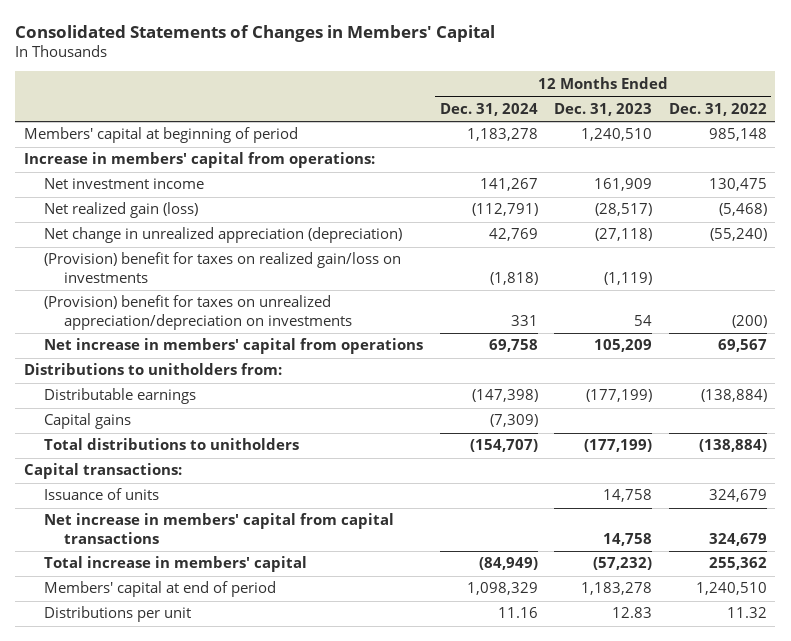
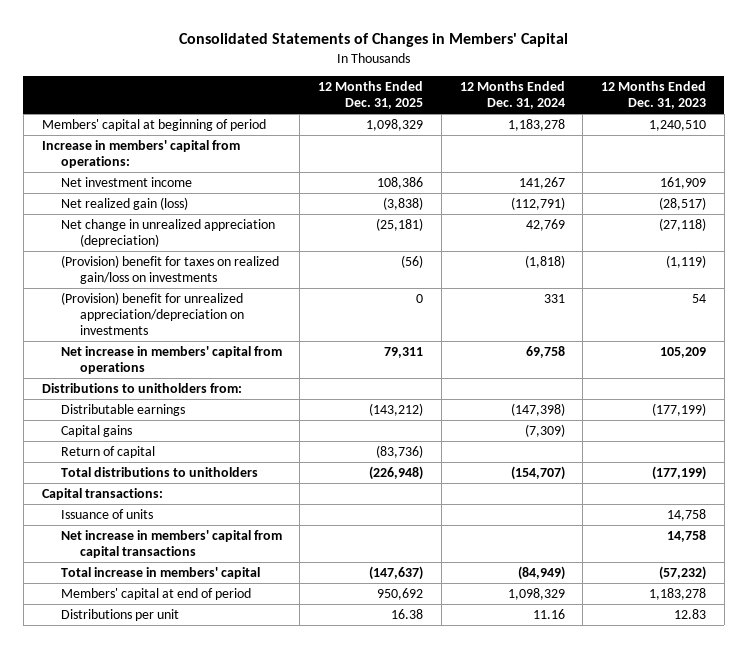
- | 12 Months Ended Dec. 31, 2024 | 12 Months Ended Dec. 31, 2023 | 12 Months Ended Dec. 31, 2022
+ | 12 Months Ended Dec. 31, 2025 | 12 Months Ended Dec. 31, 2024 | 12 Months Ended Dec. 31, 2023
- (Provision) benefit for taxes on unrealized appreciation/depreciation on investments | 331 | 54 | (200)
+ (Provision) benefit for unrealized appreciation/depreciation on investments | 0 | 331 | 54
+ Return of capital | (83,736) | |

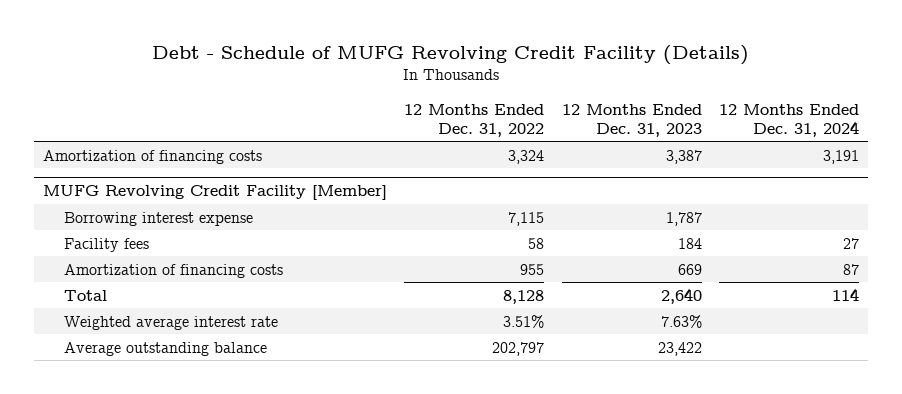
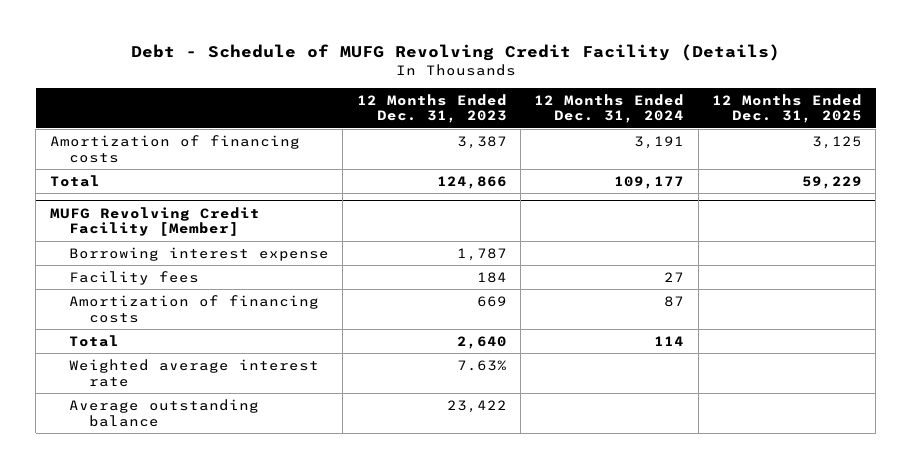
- | 12 Months Ended Dec. 31, 2022 | 12 Months Ended Dec. 31, 2023 | 12 Months Ended Dec. 31, 2024
+ | 12 Months Ended Dec. 31, 2023 | 12 Months Ended Dec. 31, 2024 | 12 Months Ended Dec. 31, 2025
+ Total | 124,866 | 109,177 | 59,229

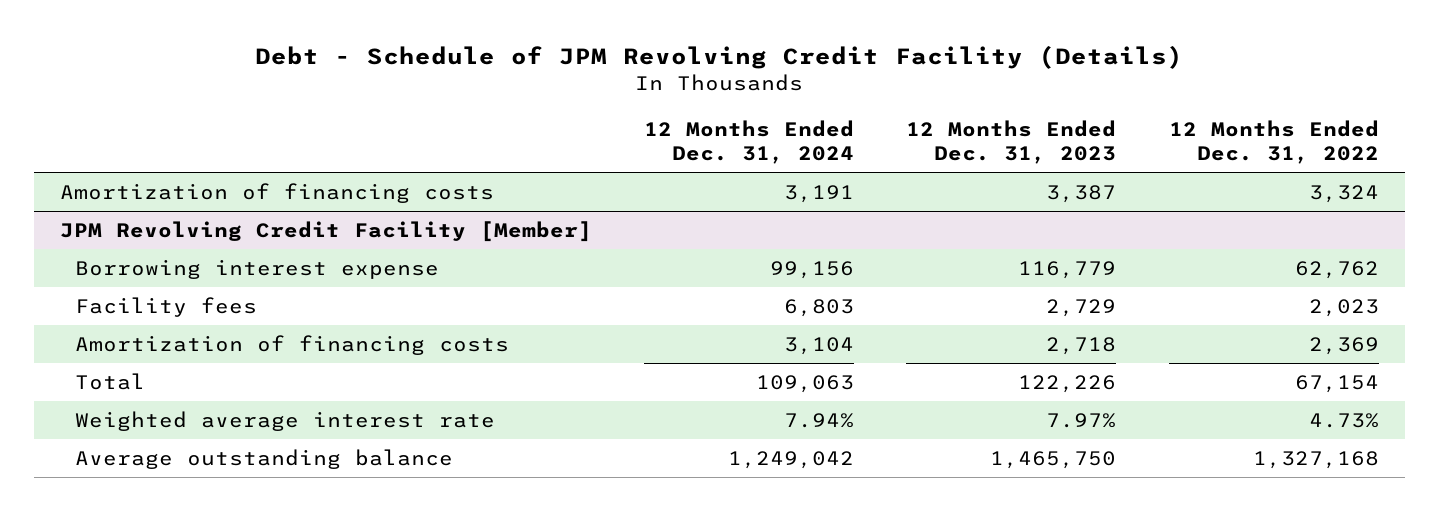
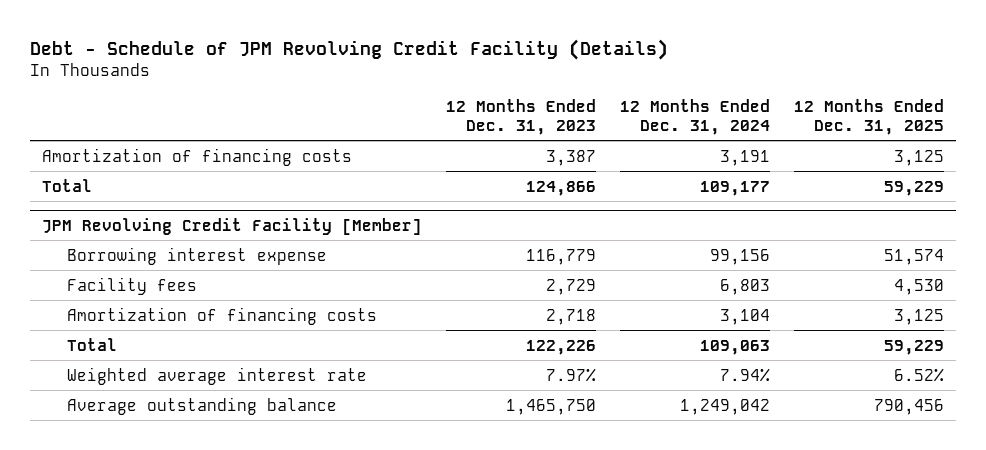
- | 12 Months Ended Dec. 31, 2024 | 12 Months Ended Dec. 31, 2023 | 12 Months Ended Dec. 31, 2022
+ | 12 Months Ended Dec. 31, 2023 | 12 Months Ended Dec. 31, 2024 | 12 Months Ended Dec. 31, 2025
+ Total | 124,866 | 109,177 | 59,229

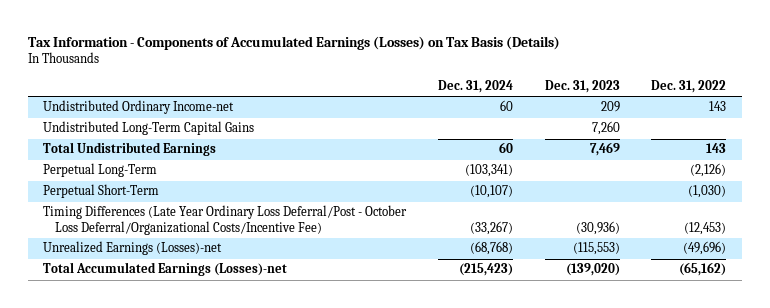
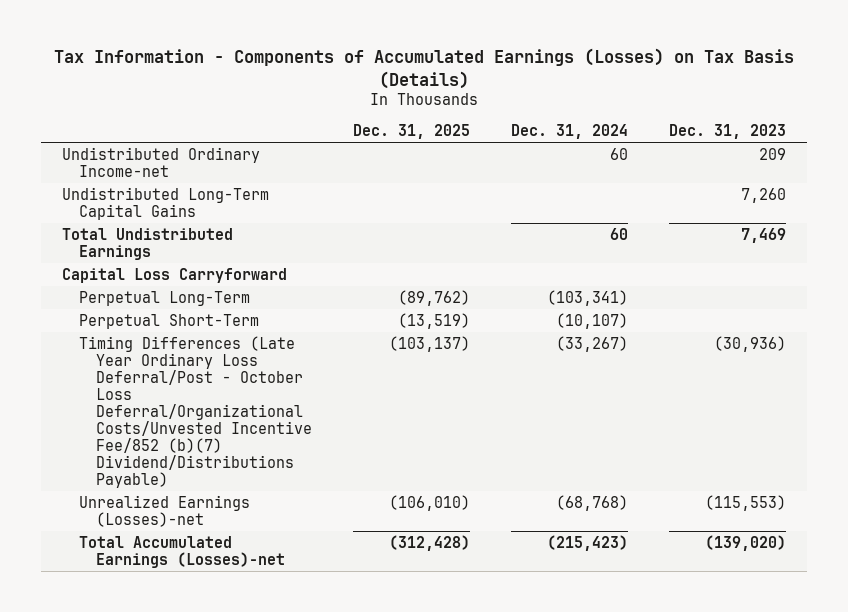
- | Dec. 31, 2024 | Dec. 31, 2023 | Dec. 31, 2022
+ | Dec. 31, 2025 | Dec. 31, 2024 | Dec. 31, 2023
+ Capital Loss Carryforward
- Timing Differences (Late Year Ordinary Loss Deferral/Post - October Loss Deferral/Organizational Costs/Incentive Fee) | (33,267) | (30,936) | (12,453)
+ Timing Differences (Late Year Ordinary Loss Deferral/Post - October Loss Deferral/Organizational Costs/Unvested Incentive Fee/852 (b)(7) Dividend/Distributions Payable) | (103,137) | (33,267) | (30,936)

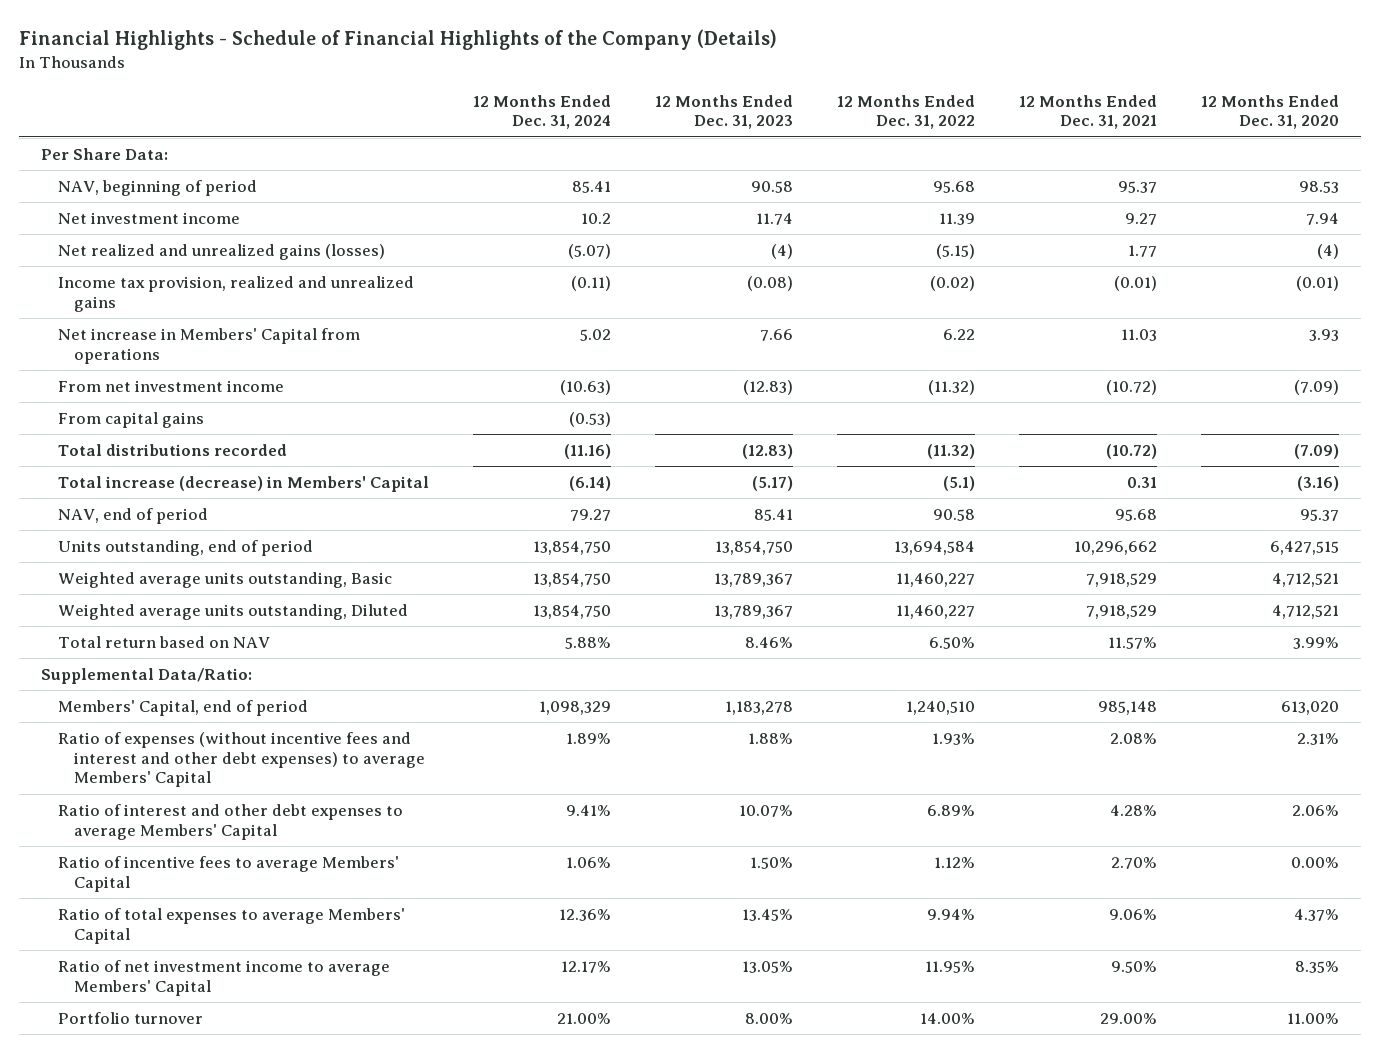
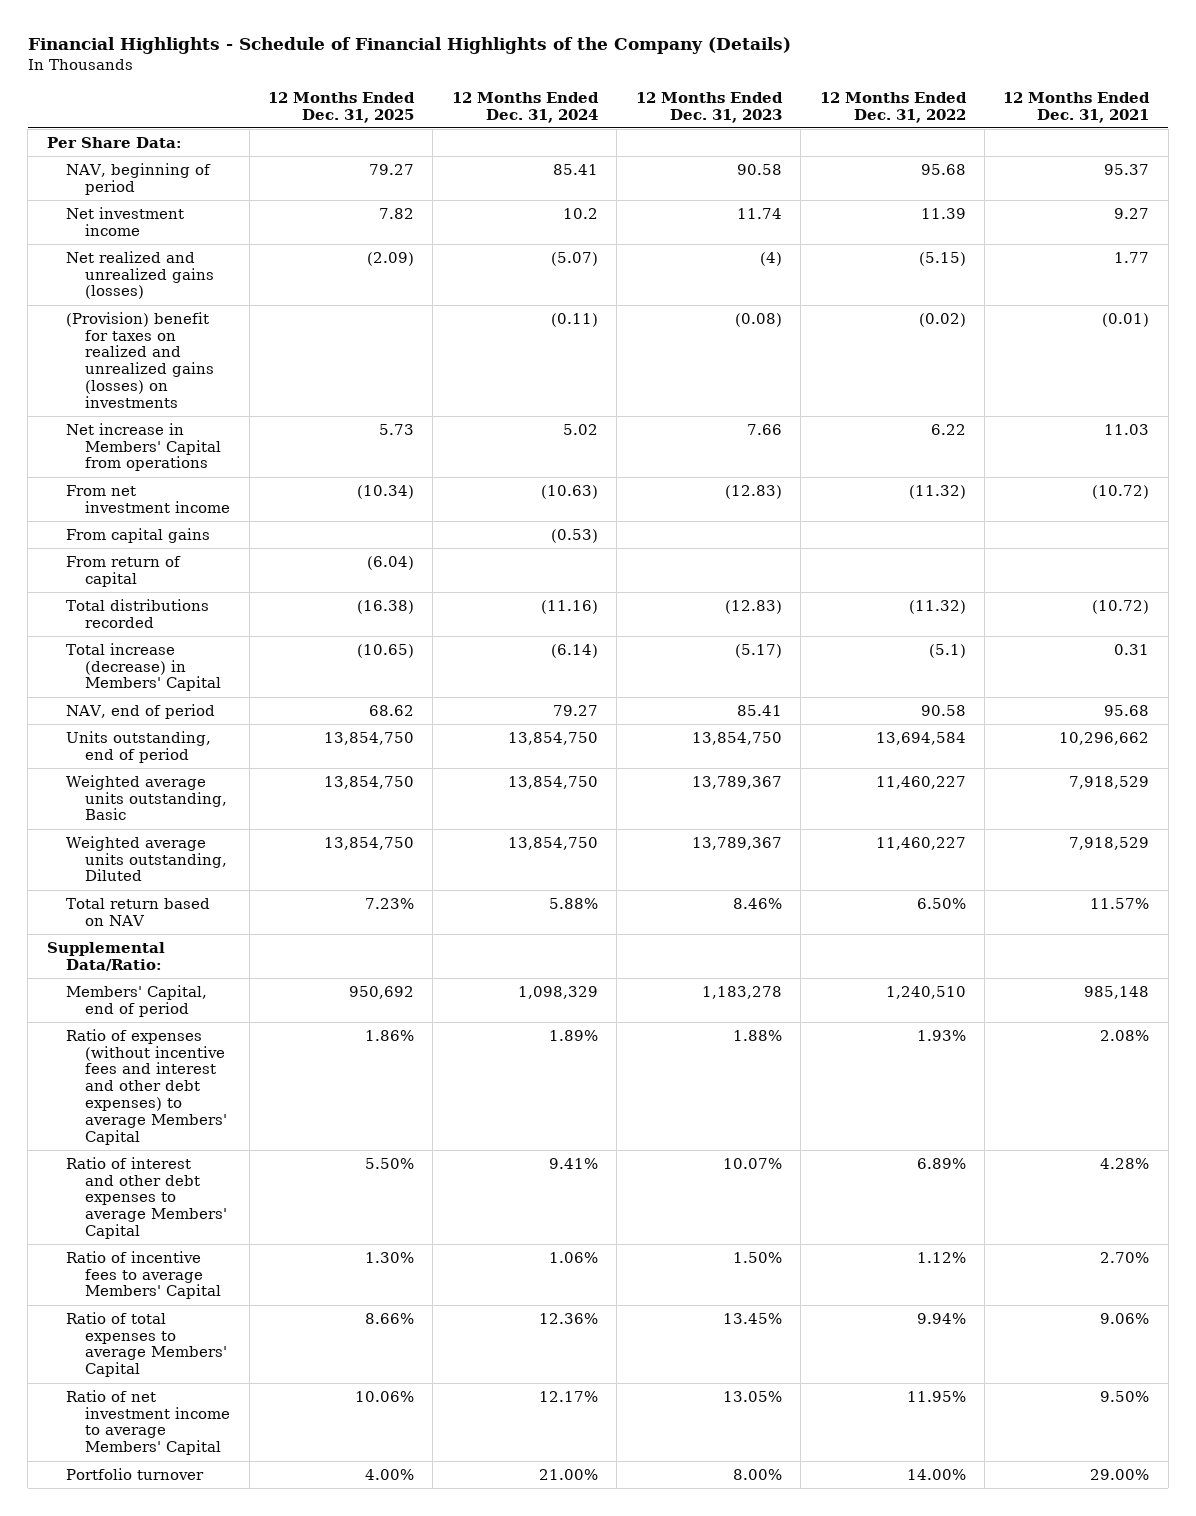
- | 12 Months Ended Dec. 31, 2024 | 12 Months Ended Dec. 31, 2023 | 12 Months Ended Dec. 31, 2022 | 12 Months Ended Dec. 31, 2021 | 12 Months Ended Dec. 31, 2020
+ | 12 Months Ended Dec. 31, 2025 | 12 Months Ended Dec. 31, 2024 | 12 Months Ended Dec. 31, 2023 | 12 Months Ended Dec. 31, 2022 | 12 Months Ended Dec. 31, 2021
- Income tax provision, realized and unrealized gains | (0.11) | (0.08) | (0.02) | (0.01) | (0.01)
+ (Provision) benefit for taxes on realized and unrealized gains (losses) on investments | | (0.11) | (0.08) | (0.02) | (0.01)
+ From return of capital | (6.04) | | | |

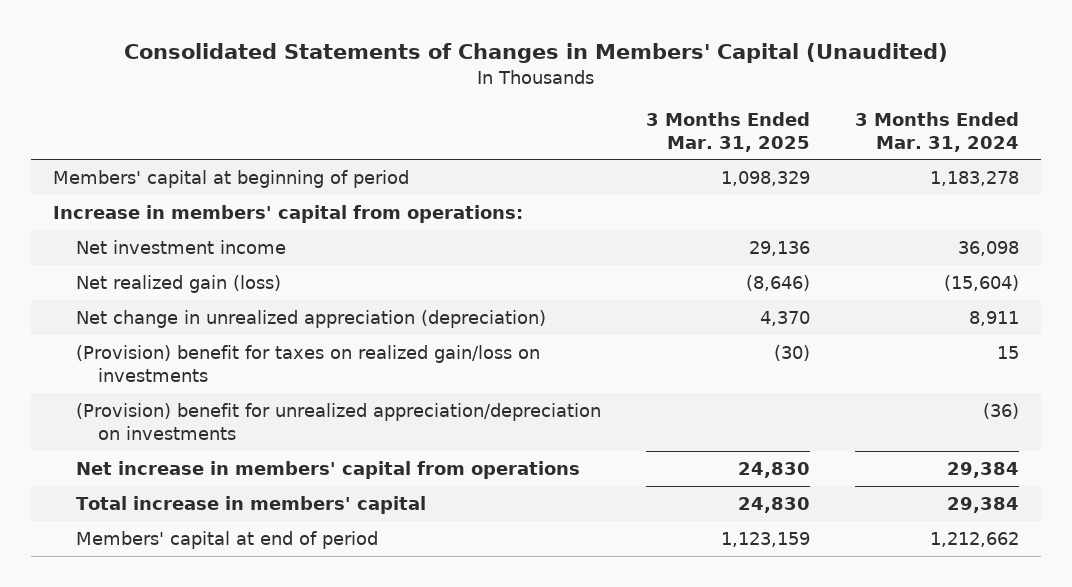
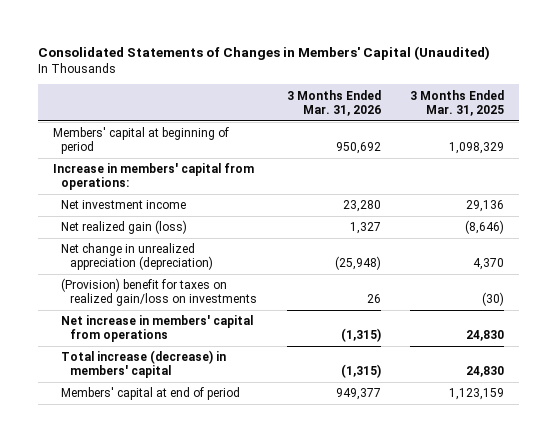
- | 3 Months Ended Mar. 31, 2025 | 3 Months Ended Mar. 31, 2024
+ | 3 Months Ended Mar. 31, 2026 | 3 Months Ended Mar. 31, 2025
- (Provision) benefit for unrealized appreciation/depreciation on investments | | (36)
- Total increase in members' capital | 24,830 | 29,384
+ Total increase (decrease) in members' capital | (1,315) | 24,830

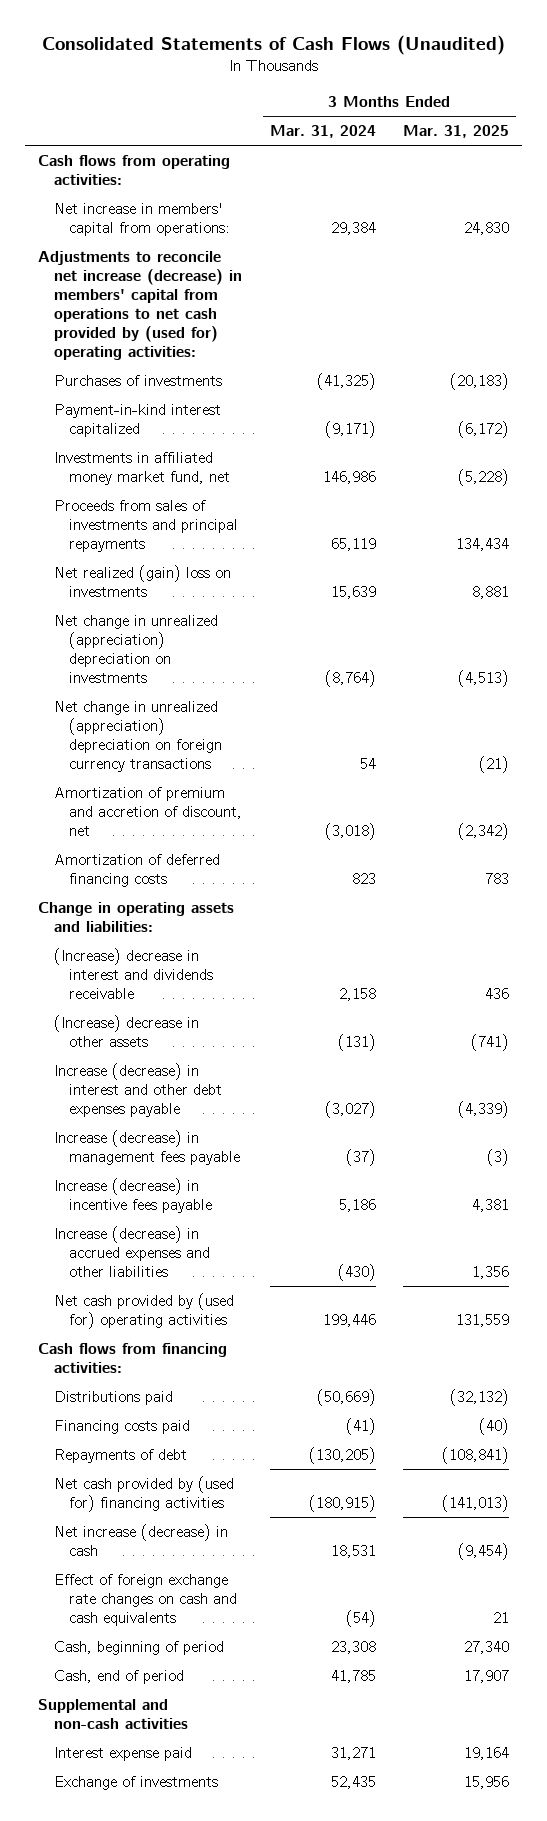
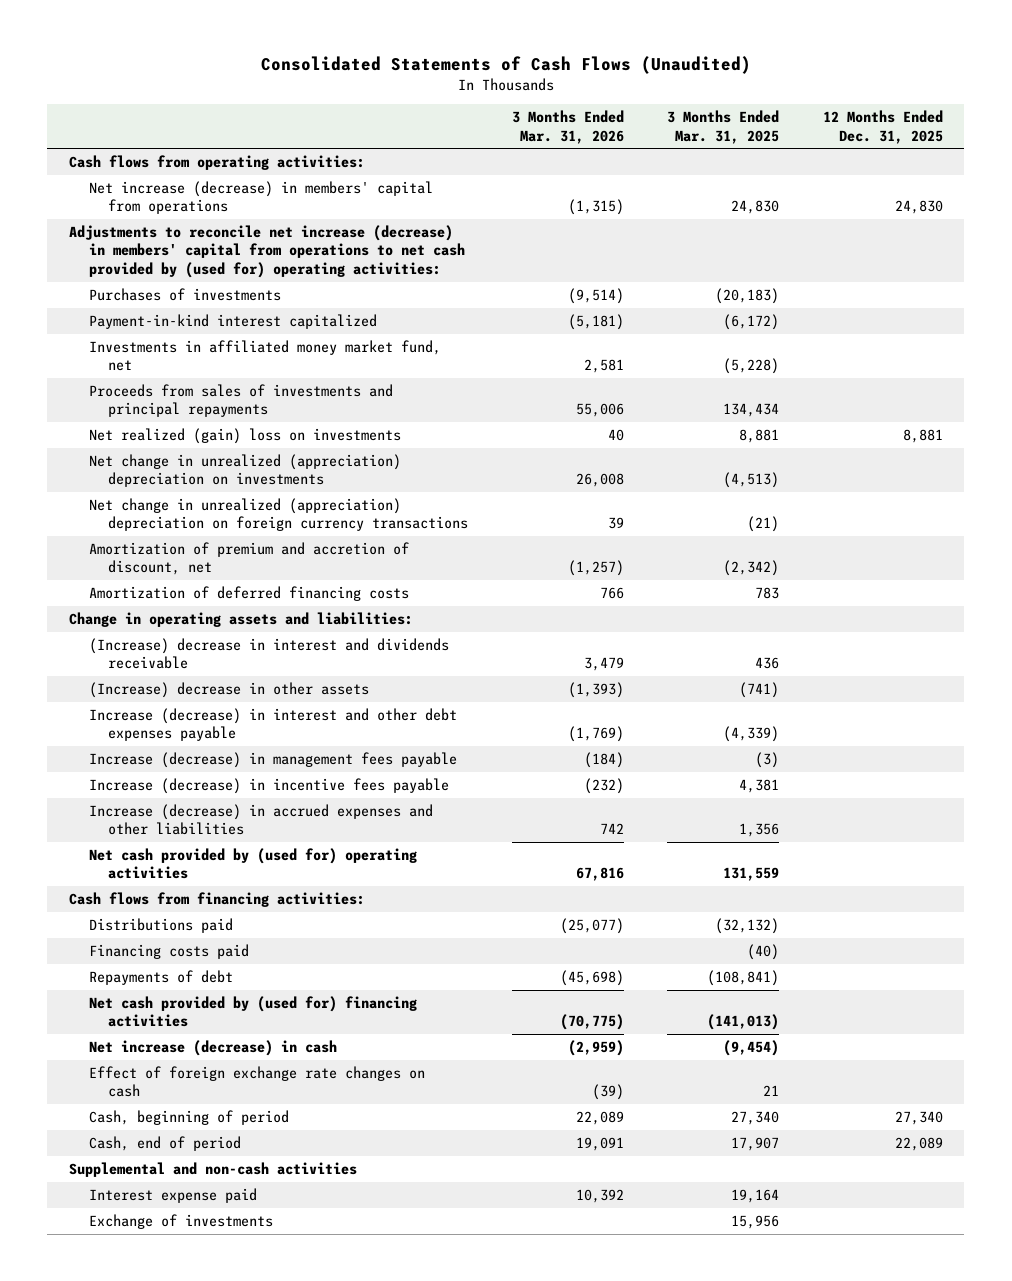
- | 3 Months Ended Mar. 31, 2024 | 3 Months Ended Mar. 31, 2025
+ | 3 Months Ended Mar. 31, 2026 | 3 Months Ended Mar. 31, 2025 | 12 Months Ended Dec. 31, 2025
- Net increase in members' capital from operations: | 29,384 | 24,830
+ Net increase (decrease) in members' capital from operations | (1,315) | 24,830 | 24,830
- Effect of foreign exchange rate changes on cash and cash equivalents | (54) | 21
+ Effect of foreign exchange rate changes on cash | (39) | 21 |

